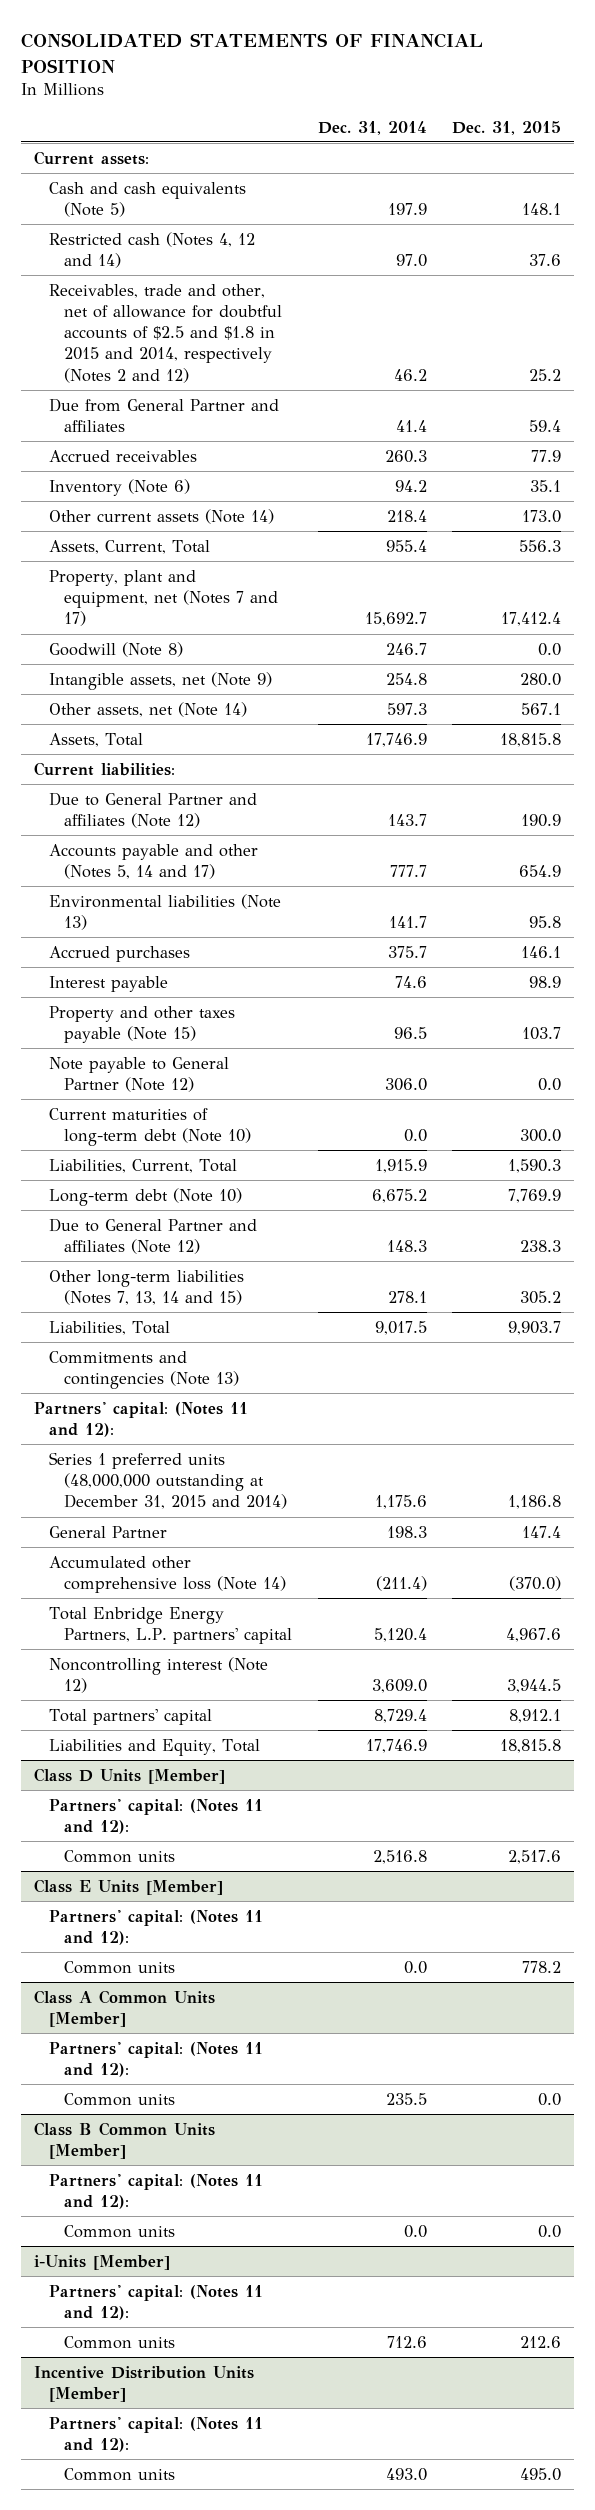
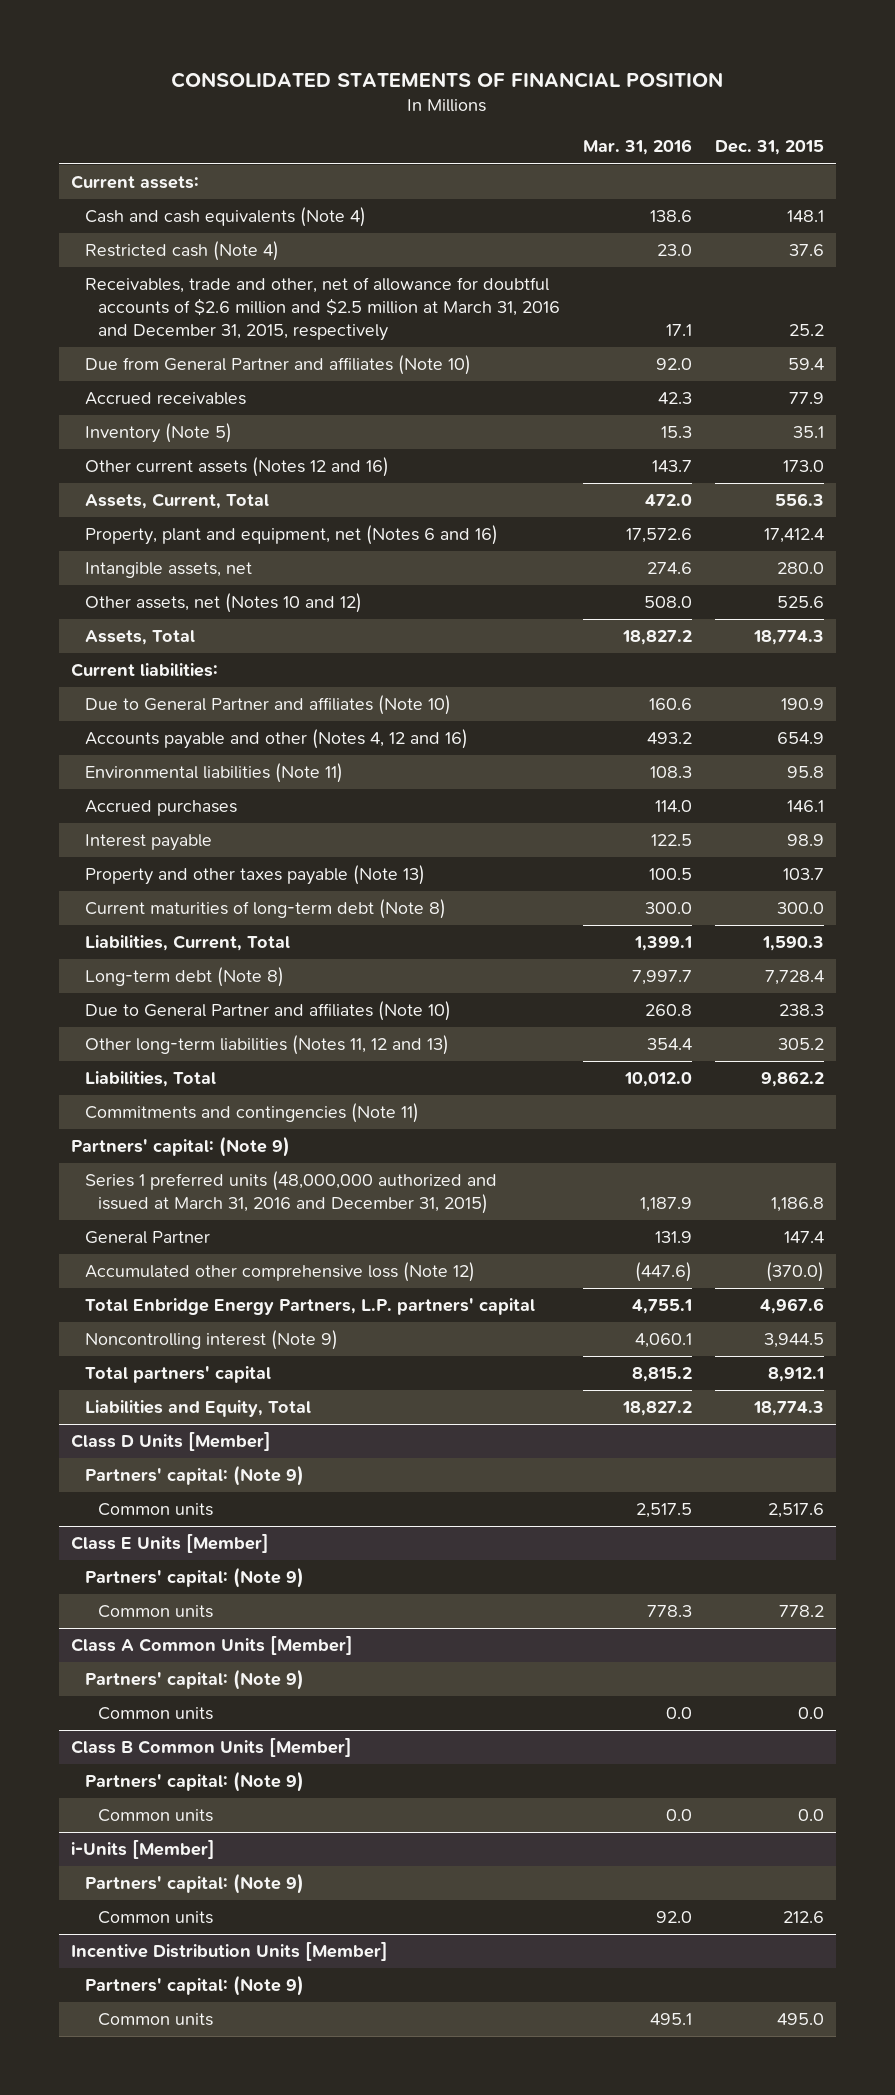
- | Dec. 31, 2014 | Dec. 31, 2015
+ | Mar. 31, 2016 | Dec. 31, 2015
- Cash and cash equivalents (Note 5) | 197.9 | 148.1
- Restricted cash (Notes 4, 12 and 14) | 97.0 | 37.6
- Receivables, trade and other, net of allowance for doubtful accounts of $2.5 and $1.8 in 2015 and 2014, respectively (Notes 2 and 12) | 46.2 | 25.2
- Due from General Partner and affiliates | 41.4 | 59.4
+ Cash and cash equivalents (Note 4) | 138.6 | 148.1
+ Restricted cash (Note 4) | 23.0 | 37.6
+ Receivables, trade and other, net of allowance for doubtful accounts of $2.6 million and $2.5 million at March 31, 2016 and December 31, 2015, respectively | 17.1 | 25.2
+ Due from General Partner and affiliates (Note 10) | 92.0 | 59.4
- Inventory (Note 6) | 94.2 | 35.1
- Other current assets (Note 14) | 218.4 | 173.0
+ Inventory (Note 5) | 15.3 | 35.1
+ Other current assets (Notes 12 and 16) | 143.7 | 173.0
- Property, plant and equipment, net (Notes 7 and 17) | 15,692.7 | 17,412.4
- Goodwill (Note 8) | 246.7 | 0.0
- Intangible assets, net (Note 9) | 254.8 | 280.0
- Other assets, net (Note 14) | 597.3 | 567.1
- Assets, Total | 17,746.9 | 18,815.8
+ Property, plant and equipment, net (Notes 6 and 16) | 17,572.6 | 17,412.4
+ Intangible assets, net | 274.6 | 280.0
+ Other assets, net (Notes 10 and 12) | 508.0 | 525.6
+ Assets, Total | 18,827.2 | 18,774.3
- Due to General Partner and affiliates (Note 12) | 143.7 | 190.9
- Accounts payable and other (Notes 5, 14 and 17) | 777.7 | 654.9
- Environmental liabilities (Note 13) | 141.7 | 95.8
+ Due to General Partner and affiliates (Note 10) | 160.6 | 190.9
+ Accounts payable and other (Notes 4, 12 and 16) | 493.2 | 654.9
+ Environmental liabilities (Note 11) | 108.3 | 95.8
- Property and other taxes payable (Note 15) | 96.5 | 103.7
- Note payable to General Partner (Note 12) | 306.0 | 0.0
- Current maturities of long-term debt (Note 10) | 0.0 | 300.0
+ Property and other taxes payable (Note 13) | 100.5 | 103.7
+ Current maturities of long-term debt (Note 8) | 300.0 | 300.0
- Long-term debt (Note 10) | 6,675.2 | 7,769.9
- Due to General Partner and affiliates (Note 12) | 148.3 | 238.3
- Other long-term liabilities (Notes 7, 13, 14 and 15) | 278.1 | 305.2
- Liabilities, Total | 9,017.5 | 9,903.7
- Commitments and contingencies (Note 13)
- Partners' capital: (Notes 11 and 12):
- Series 1 preferred units (48,000,000 outstanding at December 31, 2015 and 2014) | 1,175.6 | 1,186.8
+ Long-term debt (Note 8) | 7,997.7 | 7,728.4
+ Due to General Partner and affiliates (Note 10) | 260.8 | 238.3
+ Other long-term liabilities (Notes 11, 12 and 13) | 354.4 | 305.2
+ Liabilities, Total | 10,012.0 | 9,862.2
+ Commitments and contingencies (Note 11)
+ Partners' capital: (Note 9)
+ Series 1 preferred units (48,000,000 authorized and issued at March 31, 2016 and December 31, 2015) | 1,187.9 | 1,186.8
- Accumulated other comprehensive loss (Note 14) | (211.4) | (370.0)
+ Accumulated other comprehensive loss (Note 12) | (447.6) | (370.0)
- Noncontrolling interest (Note 12) | 3,609.0 | 3,944.5
+ Noncontrolling interest (Note 9) | 4,060.1 | 3,944.5
- Liabilities and Equity, Total | 17,746.9 | 18,815.8
+ Liabilities and Equity, Total | 18,827.2 | 18,774.3
@ Class D Units [Member]
- Partners' capital: (Notes 11 and 12):
+ Partners' capital: (Note 9)
@ Class E Units [Member]
- Partners' capital: (Notes 11 and 12):
+ Partners' capital: (Note 9)
@ Class A Common Units [Member]
- Partners' capital: (Notes 11 and 12):
+ Partners' capital: (Note 9)
@ Class B Common Units [Member]
- Partners' capital: (Notes 11 and 12):
+ Partners' capital: (Note 9)
@ i-Units [Member]
- Partners' capital: (Notes 11 and 12):
+ Partners' capital: (Note 9)
@ Incentive Distribution Units [Member]
- Partners' capital: (Notes 11 and 12):
+ Partners' capital: (Note 9)

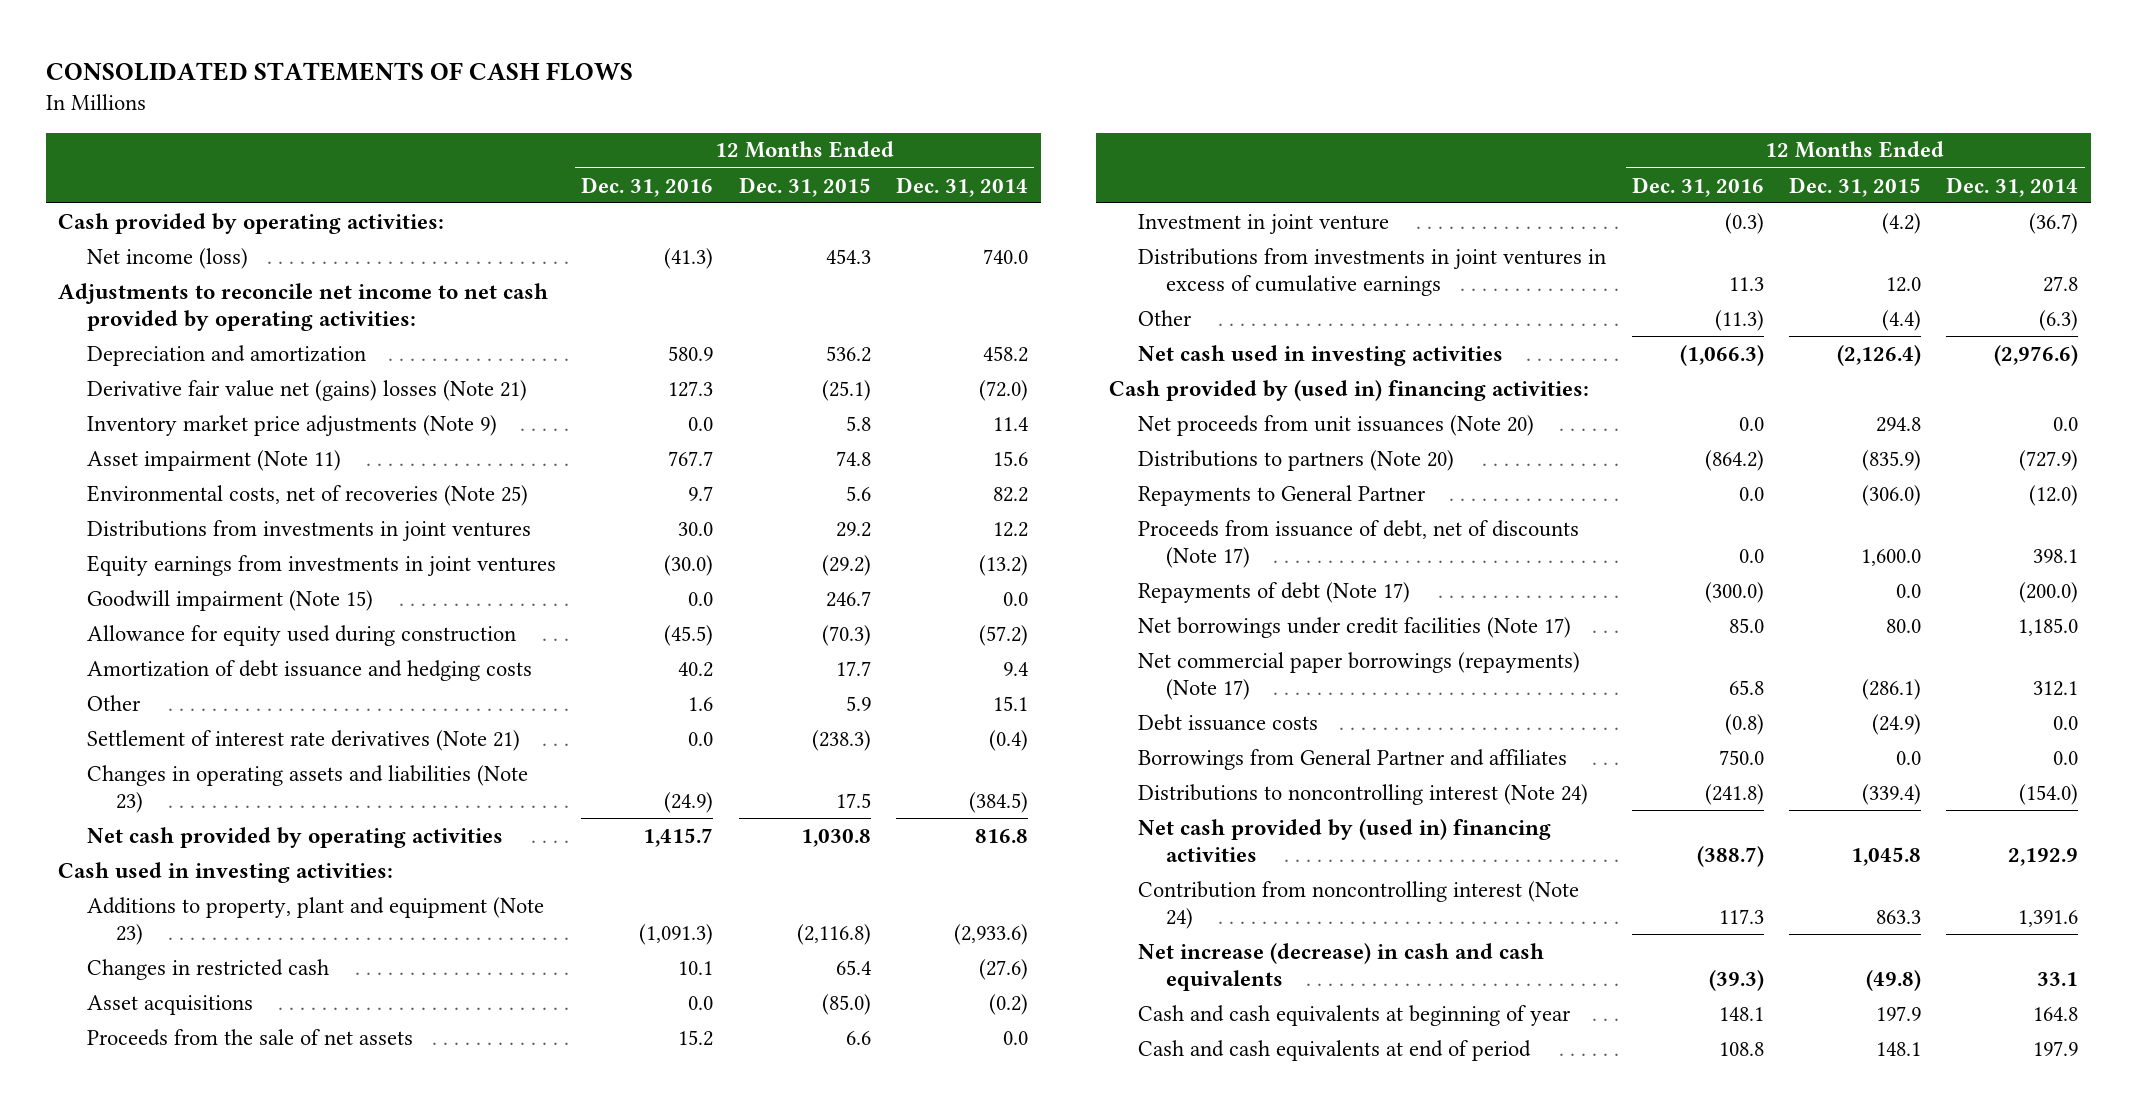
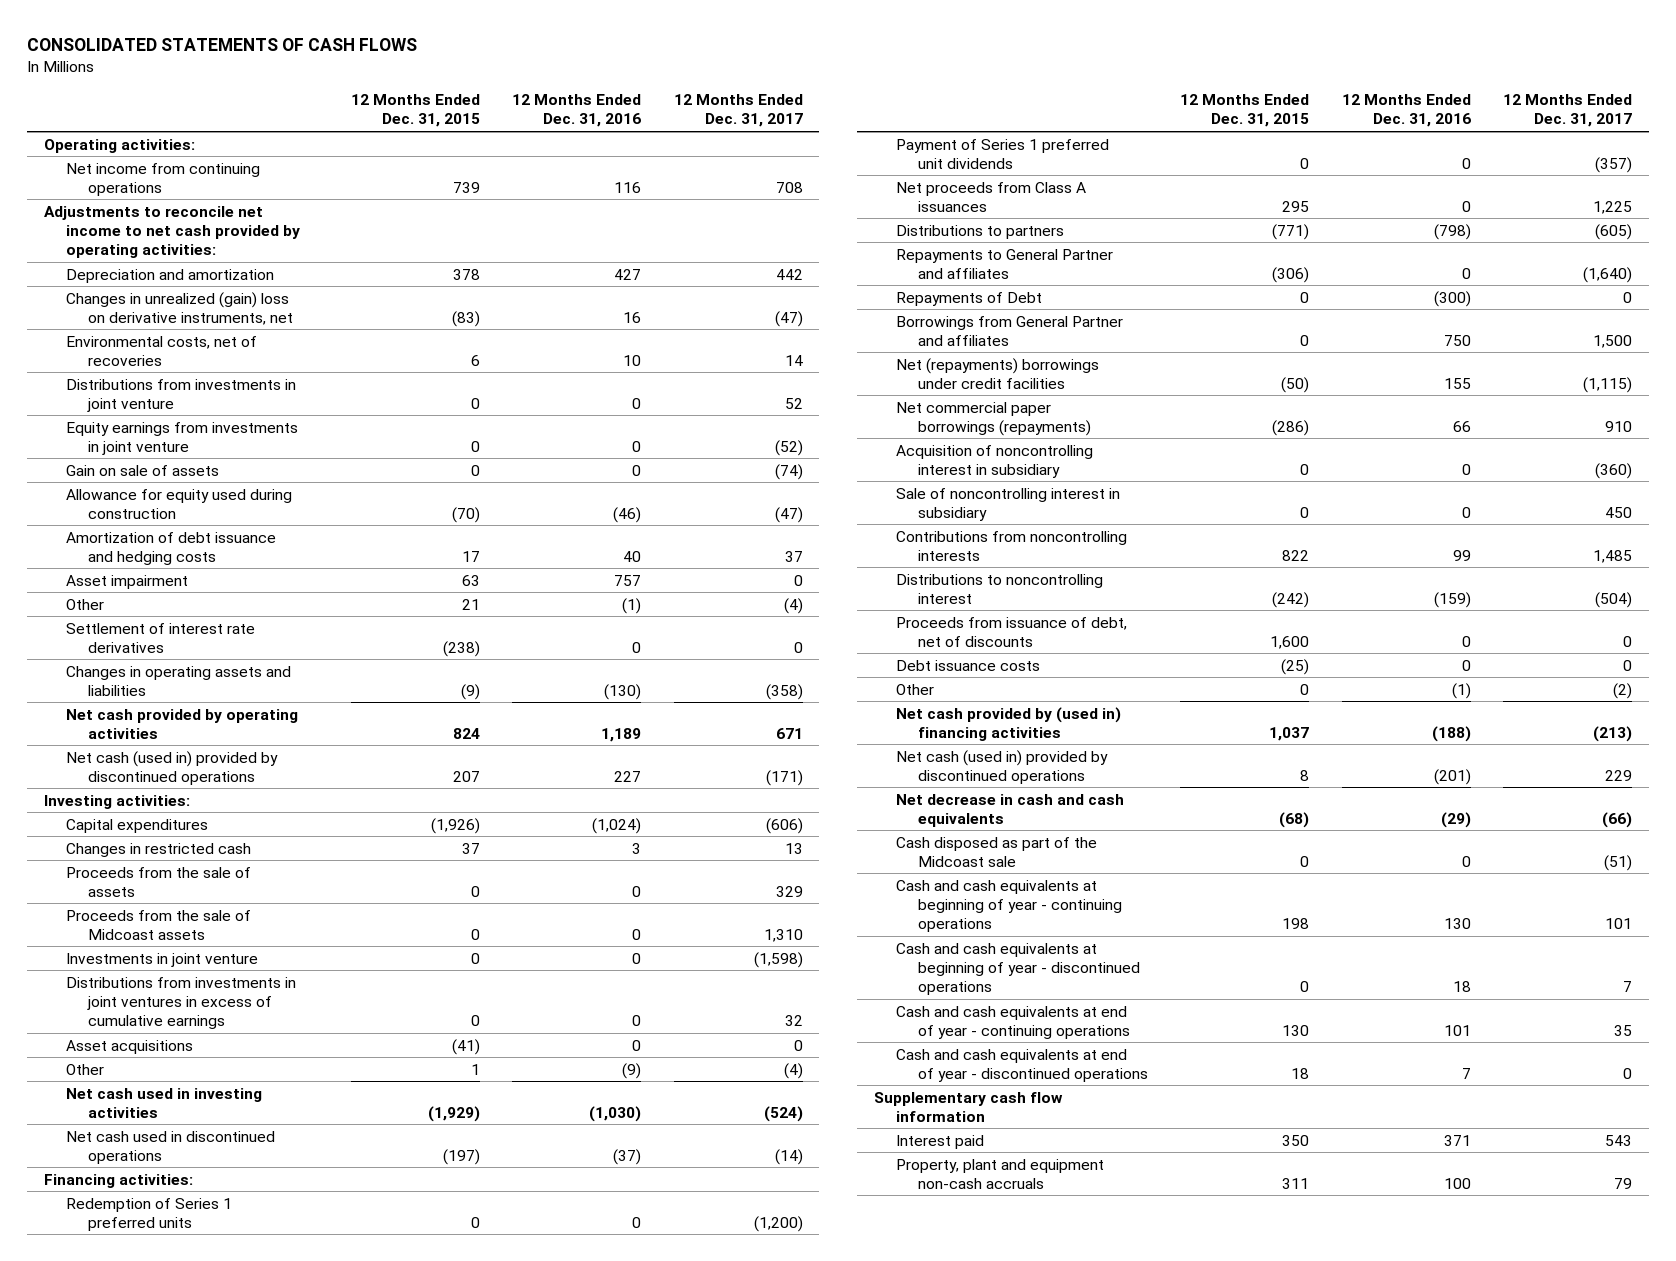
- | 12 Months Ended Dec. 31, 2016 | 12 Months Ended Dec. 31, 2015 | 12 Months Ended Dec. 31, 2014
+ | 12 Months Ended Dec. 31, 2015 | 12 Months Ended Dec. 31, 2016 | 12 Months Ended Dec. 31, 2017
- Cash provided by operating activities:
- Net income (loss) | (41.3) | 454.3 | 740.0
+ Operating activities:
+ Net income from continuing operations | 739 | 116 | 708
- Depreciation and amortization | 580.9 | 536.2 | 458.2
- Derivative fair value net (gains) losses (Note 21) | 127.3 | (25.1) | (72.0)
- Inventory market price adjustments (Note 9) | 0.0 | 5.8 | 11.4
- Asset impairment (Note 11) | 767.7 | 74.8 | 15.6
- Environmental costs, net of recoveries (Note 25) | 9.7 | 5.6 | 82.2
- Distributions from investments in joint ventures | 30.0 | 29.2 | 12.2
- Equity earnings from investments in joint ventures | (30.0) | (29.2) | (13.2)
- Goodwill impairment (Note 15) | 0.0 | 246.7 | 0.0
- Allowance for equity used during construction | (45.5) | (70.3) | (57.2)
- Amortization of debt issuance and hedging costs | 40.2 | 17.7 | 9.4
- Other | 1.6 | 5.9 | 15.1
- Settlement of interest rate derivatives (Note 21) | 0.0 | (238.3) | (0.4)
- Changes in operating assets and liabilities (Note 23) | (24.9) | 17.5 | (384.5)
- Net cash provided by operating activities | 1,415.7 | 1,030.8 | 816.8
- Cash used in investing activities:
- Additions to property, plant and equipment (Note 23) | (1,091.3) | (2,116.8) | (2,933.6)
- Changes in restricted cash | 10.1 | 65.4 | (27.6)
- Asset acquisitions | 0.0 | (85.0) | (0.2)
- Proceeds from the sale of net assets | 15.2 | 6.6 | 0.0
- Investment in joint venture | (0.3) | (4.2) | (36.7)
- Distributions from investments in joint ventures in excess of cumulative earnings | 11.3 | 12.0 | 27.8
- Other | (11.3) | (4.4) | (6.3)
- Net cash used in investing activities | (1,066.3) | (2,126.4) | (2,976.6)
- Cash provided by (used in) financing activities:
- Net proceeds from unit issuances (Note 20) | 0.0 | 294.8 | 0.0
- Distributions to partners (Note 20) | (864.2) | (835.9) | (727.9)
- Repayments to General Partner | 0.0 | (306.0) | (12.0)
- Proceeds from issuance of debt, net of discounts (Note 17) | 0.0 | 1,600.0 | 398.1
- Repayments of debt (Note 17) | (300.0) | 0.0 | (200.0)
- Net borrowings under credit facilities (Note 17) | 85.0 | 80.0 | 1,185.0
- Net commercial paper borrowings (repayments) (Note 17) | 65.8 | (286.1) | 312.1
- Debt issuance costs | (0.8) | (24.9) | 0.0
- Borrowings from General Partner and affiliates | 750.0 | 0.0 | 0.0
- Distributions to noncontrolling interest (Note 24) | (241.8) | (339.4) | (154.0)
- Net cash provided by (used in) financing activities | (388.7) | 1,045.8 | 2,192.9
- Contribution from noncontrolling interest (Note 24) | 117.3 | 863.3 | 1,391.6
- Net increase (decrease) in cash and cash equivalents | (39.3) | (49.8) | 33.1
- Cash and cash equivalents at beginning of year | 148.1 | 197.9 | 164.8
- Cash and cash equivalents at end of period | 108.8 | 148.1 | 197.9
+ Depreciation and amortization | 378 | 427 | 442
+ Changes in unrealized (gain) loss on derivative instruments, net | (83) | 16 | (47)
+ Environmental costs, net of recoveries | 6 | 10 | 14
+ Distributions from investments in joint venture | 0 | 0 | 52
+ Equity earnings from investments in joint venture | 0 | 0 | (52)
+ Gain on sale of assets | 0 | 0 | (74)
+ Allowance for equity used during construction | (70) | (46) | (47)
+ Amortization of debt issuance and hedging costs | 17 | 40 | 37
+ Asset impairment | 63 | 757 | 0
+ Other | 21 | (1) | (4)
+ Settlement of interest rate derivatives | (238) | 0 | 0
+ Changes in operating assets and liabilities | (9) | (130) | (358)
+ Net cash provided by operating activities | 824 | 1,189 | 671
+ Net cash (used in) provided by discontinued operations | 207 | 227 | (171)
+ Investing activities:
+ Capital expenditures | (1,926) | (1,024) | (606)
+ Changes in restricted cash | 37 | 3 | 13
+ Proceeds from the sale of assets | 0 | 0 | 329
+ Proceeds from the sale of Midcoast assets | 0 | 0 | 1,310
+ Investments in joint venture | 0 | 0 | (1,598)
+ Distributions from investments in joint ventures in excess of cumulative earnings | 0 | 0 | 32
+ Asset acquisitions | (41) | 0 | 0
+ Other | 1 | (9) | (4)
+ Net cash used in investing activities | (1,929) | (1,030) | (524)
+ Net cash used in discontinued operations | (197) | (37) | (14)
+ Financing activities:
+ Redemption of Series 1 preferred units | 0 | 0 | (1,200)
+ Payment of Series 1 preferred unit dividends | 0 | 0 | (357)
+ Net proceeds from Class A issuances | 295 | 0 | 1,225
+ Distributions to partners | (771) | (798) | (605)
+ Repayments to General Partner and affiliates | (306) | 0 | (1,640)
+ Repayments of Debt | 0 | (300) | 0
+ Borrowings from General Partner and affiliates | 0 | 750 | 1,500
+ Net (repayments) borrowings under credit facilities | (50) | 155 | (1,115)
+ Net commercial paper borrowings (repayments) | (286) | 66 | 910
+ Acquisition of noncontrolling interest in subsidiary | 0 | 0 | (360)
+ Sale of noncontrolling interest in subsidiary | 0 | 0 | 450
+ Contributions from noncontrolling interests | 822 | 99 | 1,485
+ Distributions to noncontrolling interest | (242) | (159) | (504)
+ Proceeds from issuance of debt, net of discounts | 1,600 | 0 | 0
+ Debt issuance costs | (25) | 0 | 0
+ Other | 0 | (1) | (2)
+ Net cash provided by (used in) financing activities | 1,037 | (188) | (213)
+ Net cash (used in) provided by discontinued operations | 8 | (201) | 229
+ Net decrease in cash and cash equivalents | (68) | (29) | (66)
+ Cash disposed as part of the Midcoast sale | 0 | 0 | (51)
+ Cash and cash equivalents at beginning of year - continuing operations | 198 | 130 | 101
+ Cash and cash equivalents at beginning of year - discontinued operations | 0 | 18 | 7
+ Cash and cash equivalents at end of year - continuing operations | 130 | 101 | 35
+ Cash and cash equivalents at end of year - discontinued operations | 18 | 7 | 0
+ Supplementary cash flow information
+ Interest paid | 350 | 371 | 543
+ Property, plant and equipment non-cash accruals | 311 | 100 | 79

